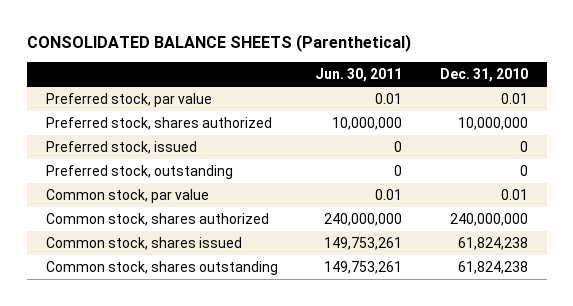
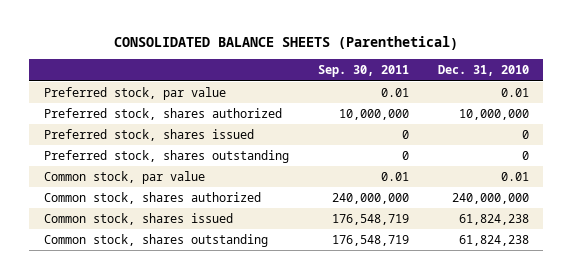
- | Jun. 30, 2011 | Dec. 31, 2010
+ | Sep. 30, 2011 | Dec. 31, 2010
- Preferred stock, issued | 0 | 0
- Preferred stock, outstanding | 0 | 0
+ Preferred stock, shares issued | 0 | 0
+ Preferred stock, shares outstanding | 0 | 0

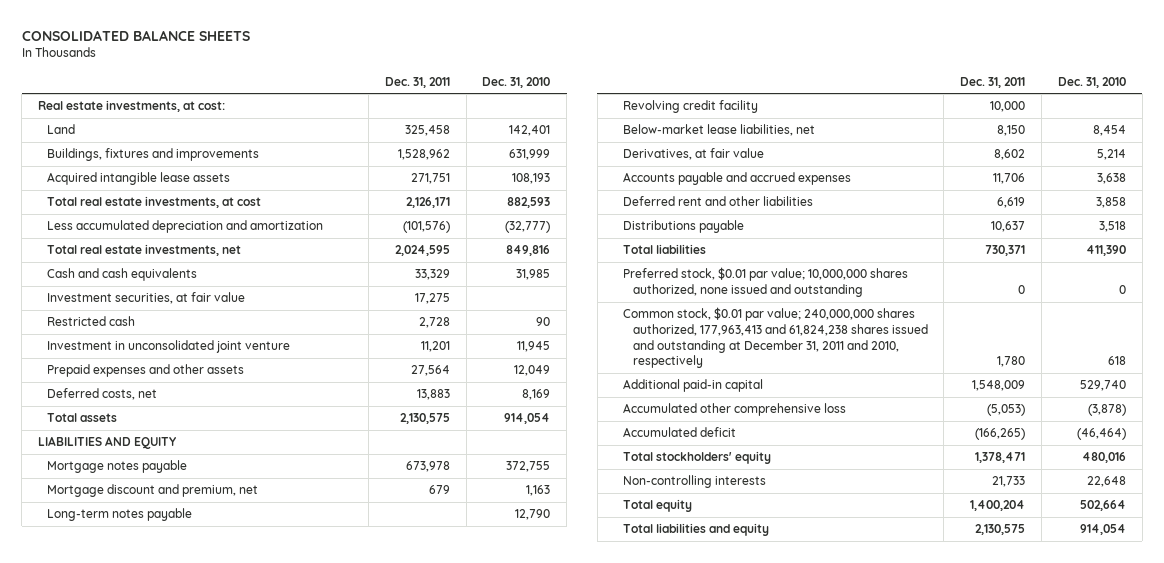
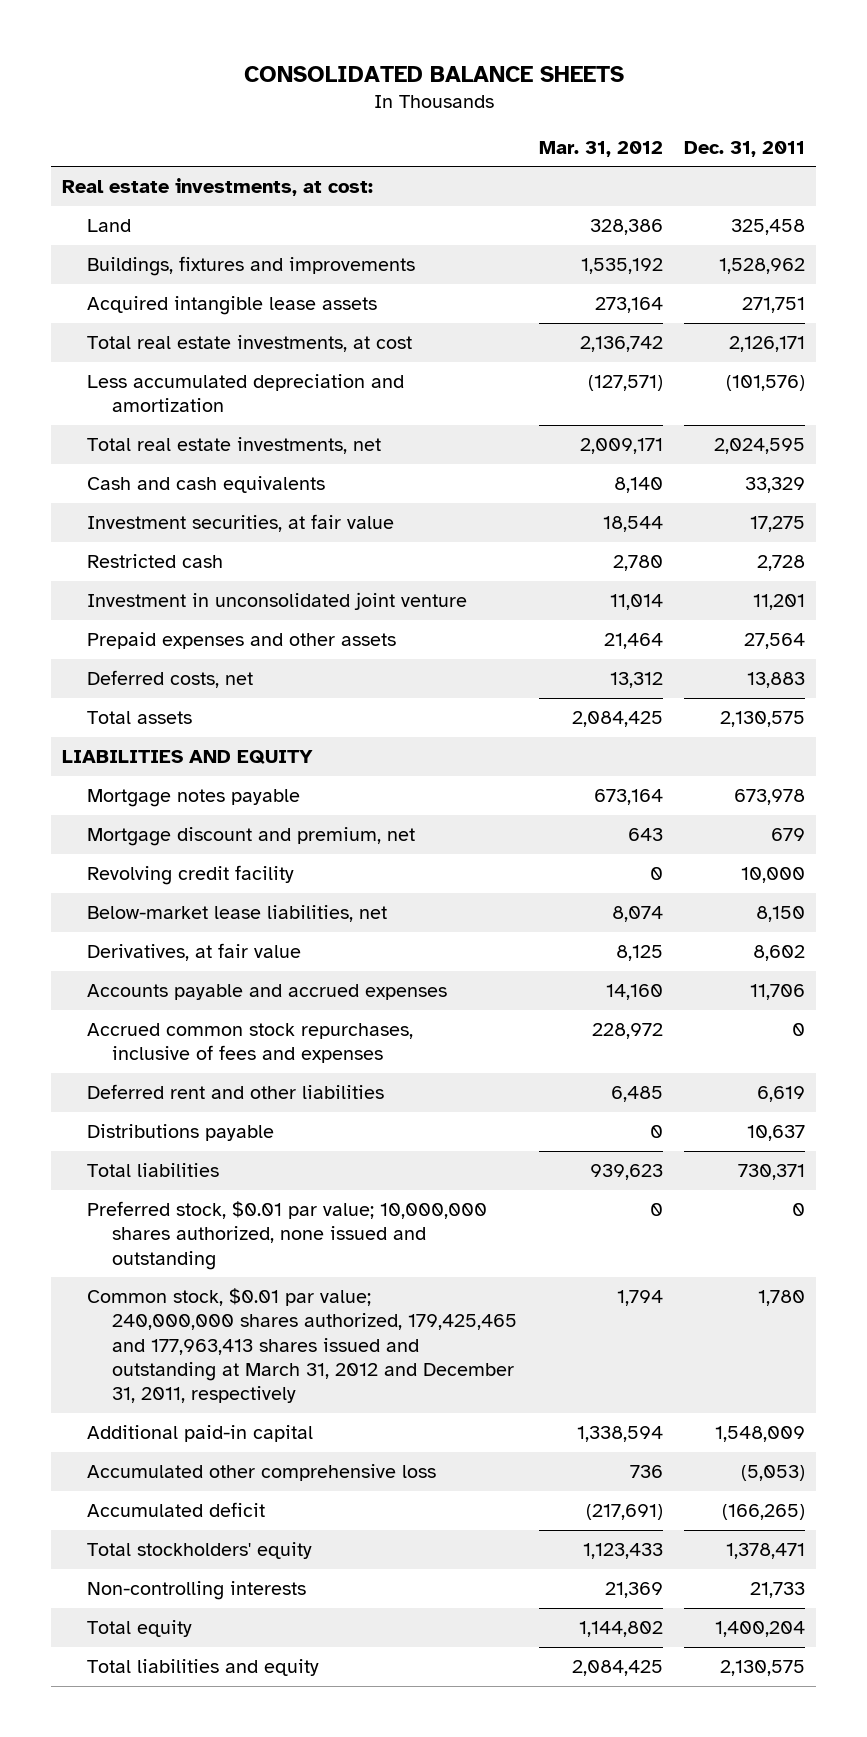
- | Dec. 31, 2011 | Dec. 31, 2010
+ | Mar. 31, 2012 | Dec. 31, 2011
- Long-term notes payable | | 12,790
+ Accrued common stock repurchases, inclusive of fees and expenses | 228,972 | 0
- Common stock, $0.01 par value; 240,000,000 shares authorized, 177,963,413 and 61,824,238 shares issued and outstanding at December 31, 2011 and 2010, respectively | 1,780 | 618
+ Common stock, $0.01 par value; 240,000,000 shares authorized, 179,425,465 and 177,963,413 shares issued and outstanding at March 31, 2012 and December 31, 2011, respectively | 1,794 | 1,780

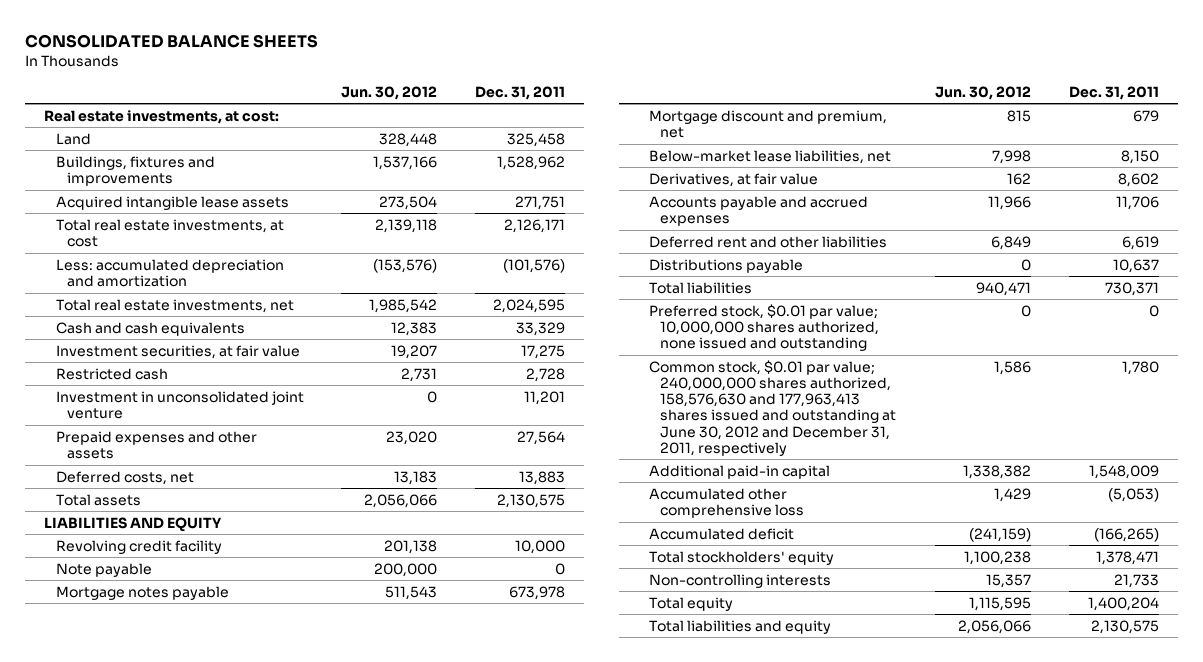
- | Mar. 31, 2012 | Dec. 31, 2011
+ | Jun. 30, 2012 | Dec. 31, 2011
- Less accumulated depreciation and amortization | (127,571) | (101,576)
+ Less: accumulated depreciation and amortization | (153,576) | (101,576)
moved up: Revolving credit facility | 201,138 | 10,000
+ Note payable | 200,000 | 0
- Accrued common stock repurchases, inclusive of fees and expenses | 228,972 | 0
- Common stock, $0.01 par value; 240,000,000 shares authorized, 179,425,465 and 177,963,413 shares issued and outstanding at March 31, 2012 and December 31, 2011, respectively | 1,794 | 1,780
+ Common stock, $0.01 par value; 240,000,000 shares authorized, 158,576,630 and 177,963,413 shares issued and outstanding at June 30, 2012 and December 31, 2011, respectively | 1,586 | 1,780

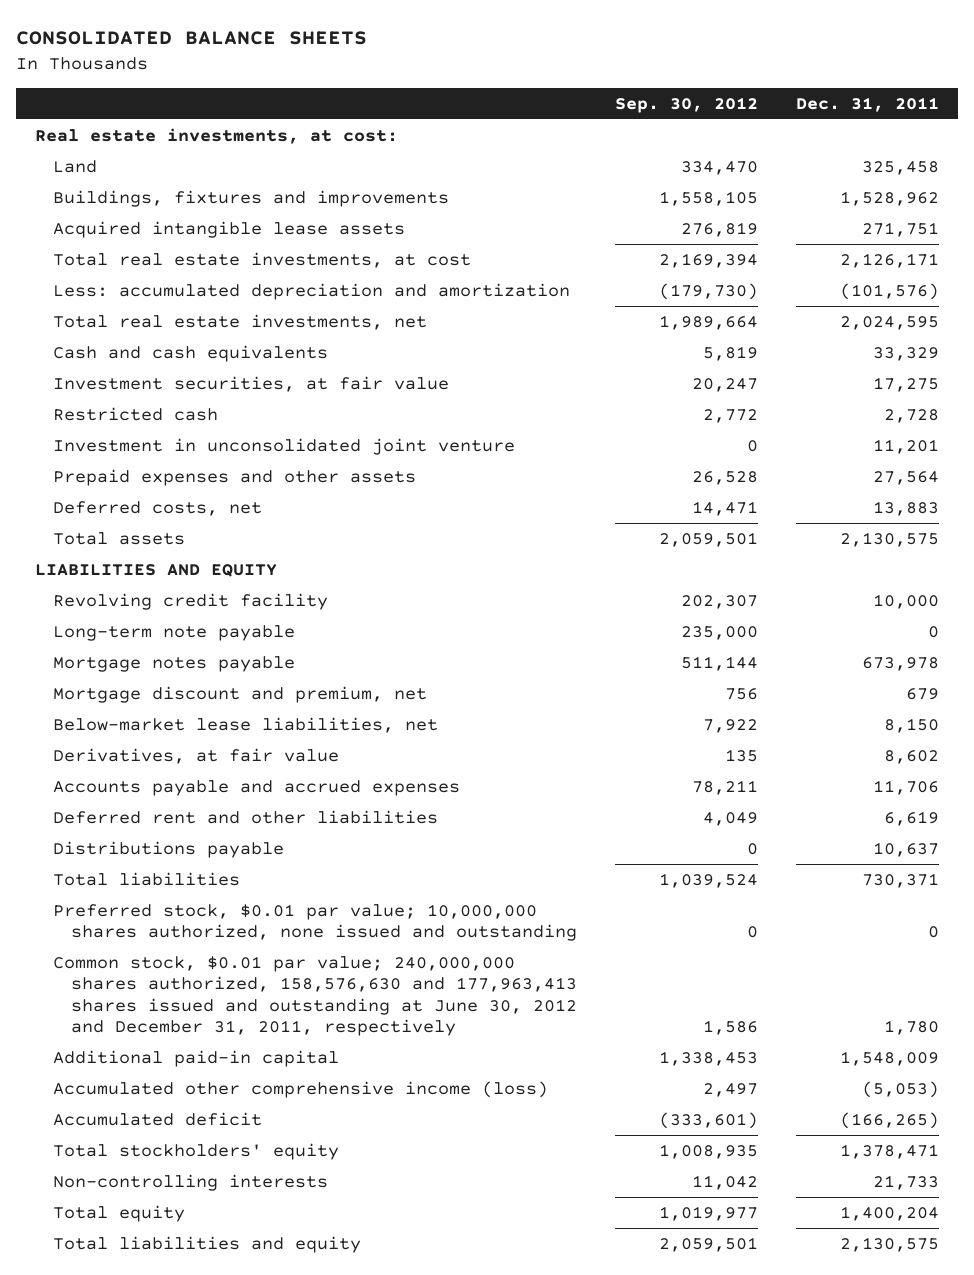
- | Jun. 30, 2012 | Dec. 31, 2011
+ | Sep. 30, 2012 | Dec. 31, 2011
- Note payable | 200,000 | 0
+ Long-term note payable | 235,000 | 0
- Accumulated other comprehensive loss | 1,429 | (5,053)
+ Accumulated other comprehensive income (loss) | 2,497 | (5,053)

